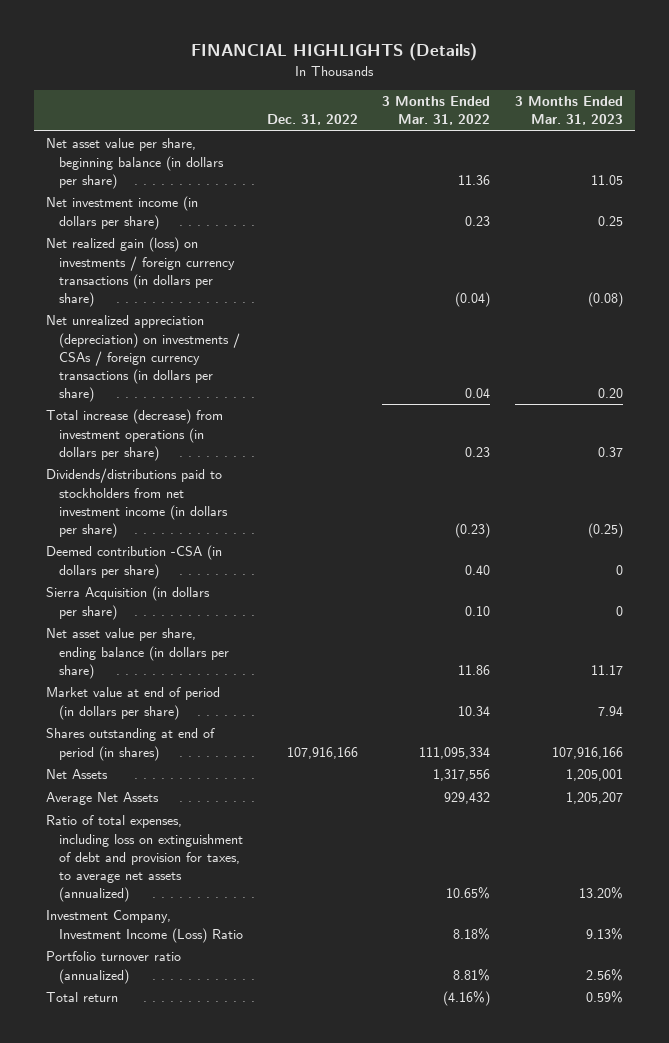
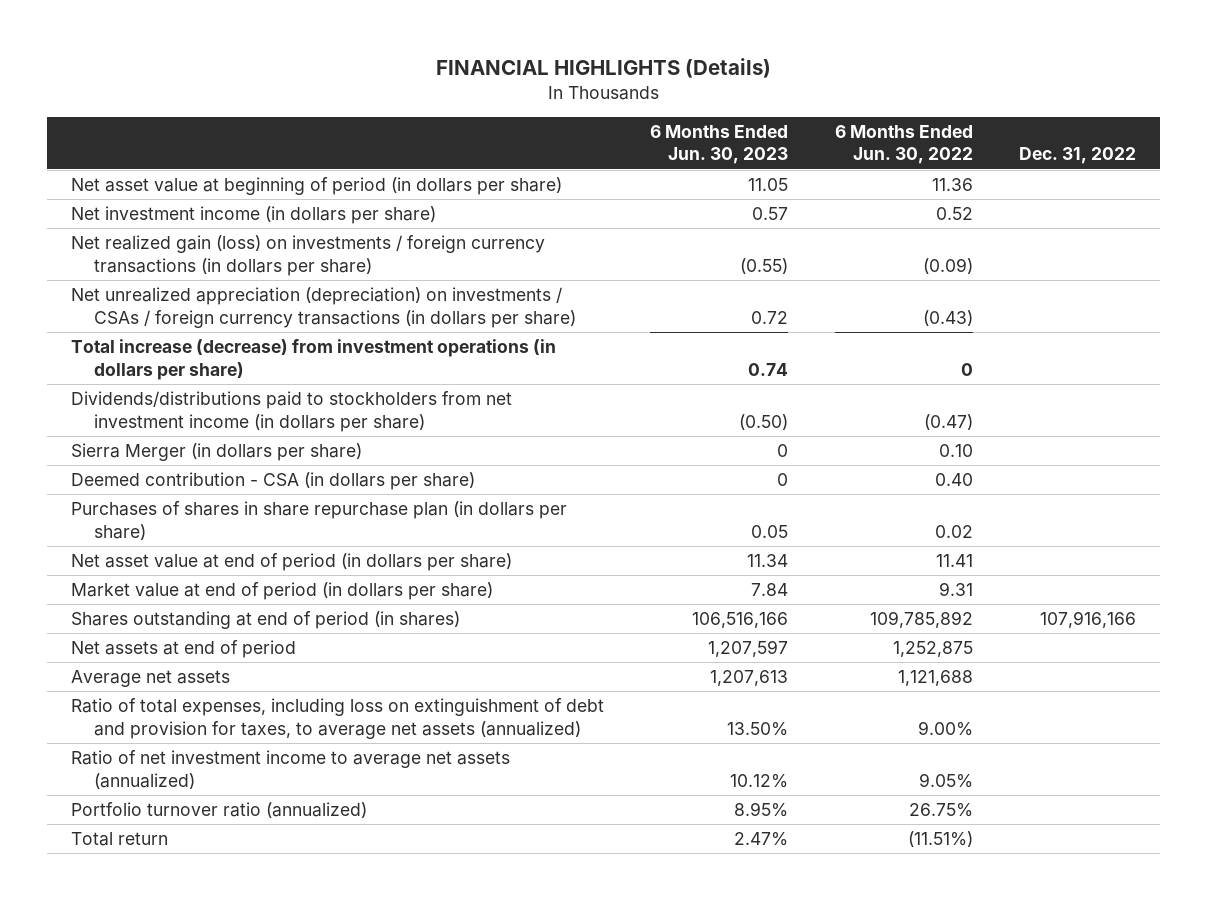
- | Dec. 31, 2022 | 3 Months Ended Mar. 31, 2022 | 3 Months Ended Mar. 31, 2023
+ | 6 Months Ended Jun. 30, 2023 | 6 Months Ended Jun. 30, 2022 | Dec. 31, 2022
- Net asset value per share, beginning balance (in dollars per share) | | 11.36 | 11.05
+ Net asset value at beginning of period (in dollars per share) | 11.05 | 11.36 |
- Deemed contribution -CSA (in dollars per share) | | 0.40 | 0
- Sierra Acquisition (in dollars per share) | | 0.10 | 0
- Net asset value per share, ending balance (in dollars per share) | | 11.86 | 11.17
+ Sierra Merger (in dollars per share) | 0 | 0.10 |
+ Deemed contribution - CSA (in dollars per share) | 0 | 0.40 |
+ Purchases of shares in share repurchase plan (in dollars per share) | 0.05 | 0.02 |
+ Net asset value at end of period (in dollars per share) | 11.34 | 11.41 |
- Net Assets | | 1,317,556 | 1,205,001
- Average Net Assets | | 929,432 | 1,205,207
+ Net assets at end of period | 1,207,597 | 1,252,875 |
+ Average net assets | 1,207,613 | 1,121,688 |
- Investment Company, Investment Income (Loss) Ratio | | 8.18% | 9.13%
+ Ratio of net investment income to average net assets (annualized) | 10.12% | 9.05% |

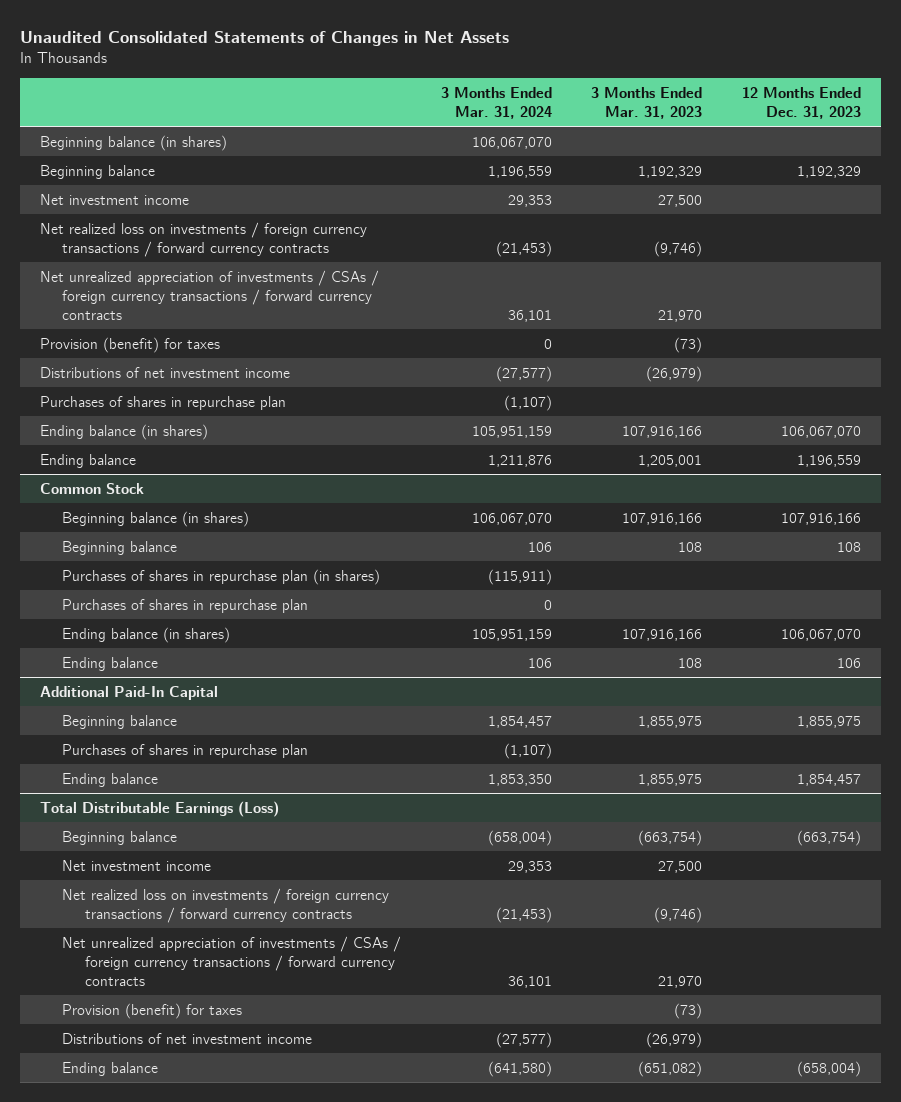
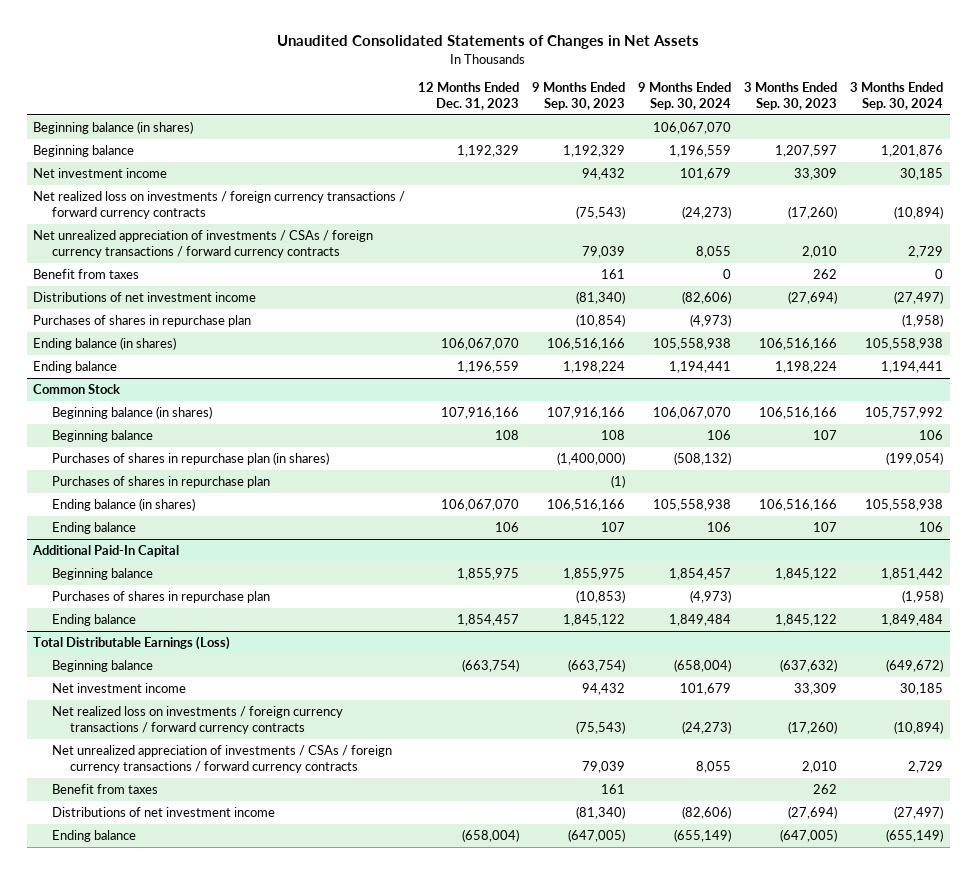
- | 3 Months Ended Mar. 31, 2024 | 3 Months Ended Mar. 31, 2023 | 12 Months Ended Dec. 31, 2023
+ | 12 Months Ended Dec. 31, 2023 | 9 Months Ended Sep. 30, 2023 | 9 Months Ended Sep. 30, 2024 | 3 Months Ended Sep. 30, 2023 | 3 Months Ended Sep. 30, 2024
- Provision (benefit) for taxes | 0 | (73) |
+ Benefit from taxes | | 161 | 0 | 262 | 0
@ Total Distributable Earnings (Loss)
- Provision (benefit) for taxes | | (73) |
+ Benefit from taxes | | 161 | | 262 |

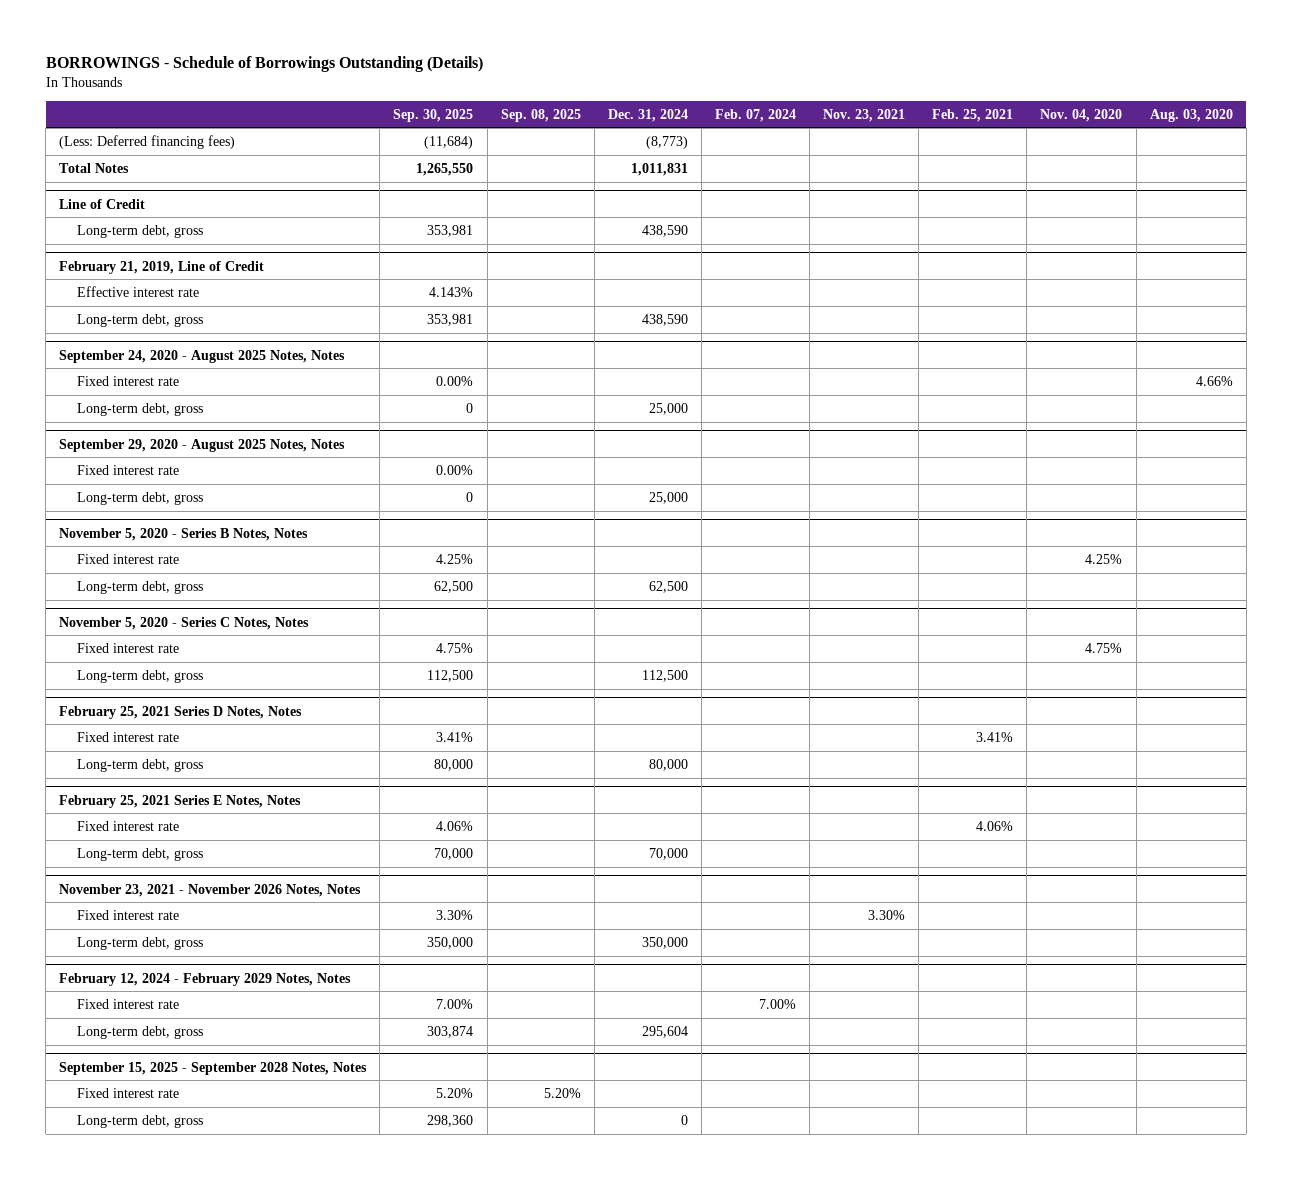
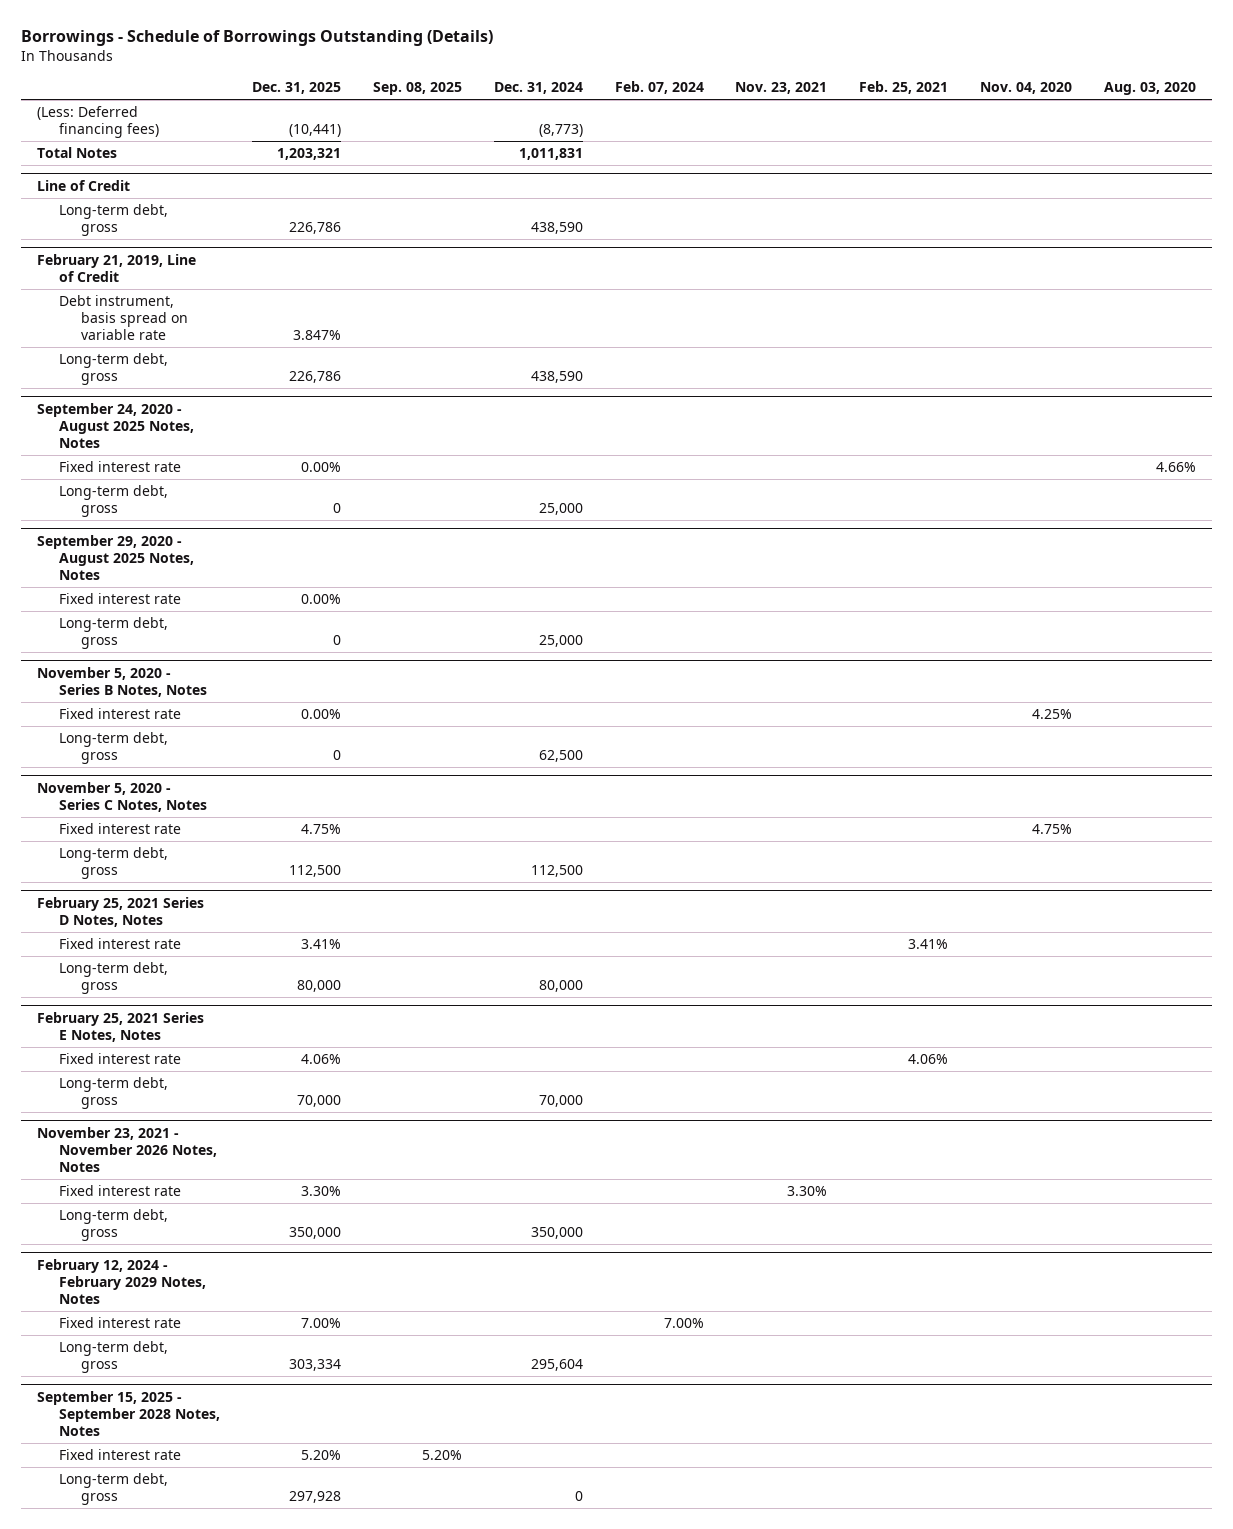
- BORROWINGS - Schedule of Borrowings Outstanding (Details)
+ Borrowings - Schedule of Borrowings Outstanding (Details)
- | Sep. 30, 2025 | Sep. 08, 2025 | Dec. 31, 2024 | Feb. 07, 2024 | Nov. 23, 2021 | Feb. 25, 2021 | Nov. 04, 2020 | Aug. 03, 2020
+ | Dec. 31, 2025 | Sep. 08, 2025 | Dec. 31, 2024 | Feb. 07, 2024 | Nov. 23, 2021 | Feb. 25, 2021 | Nov. 04, 2020 | Aug. 03, 2020
@ February 21, 2019, Line of Credit
- Effective interest rate | 4.143% | | | | | | |
+ Debt instrument, basis spread on variable rate | 3.847% | | | | | | |

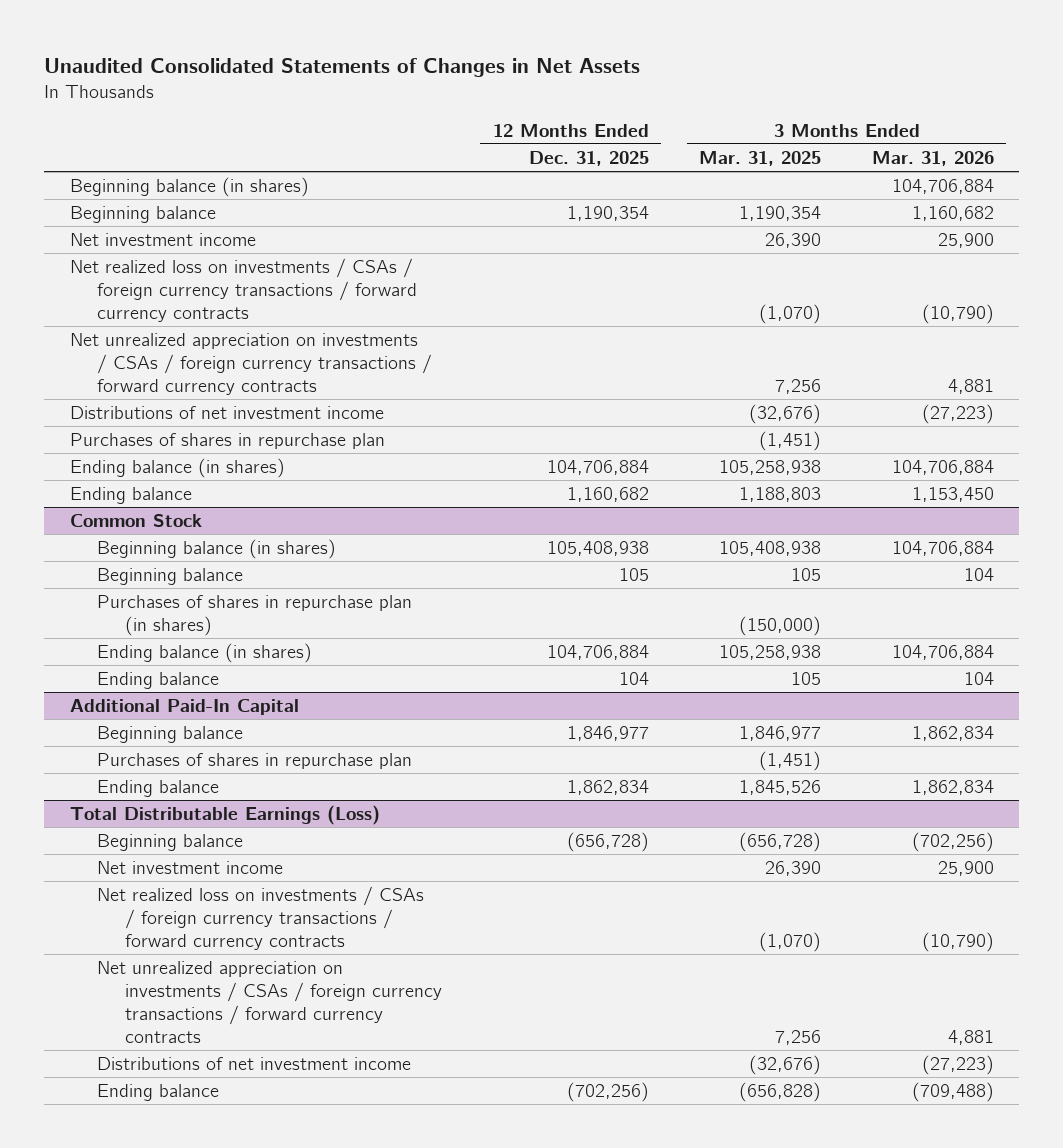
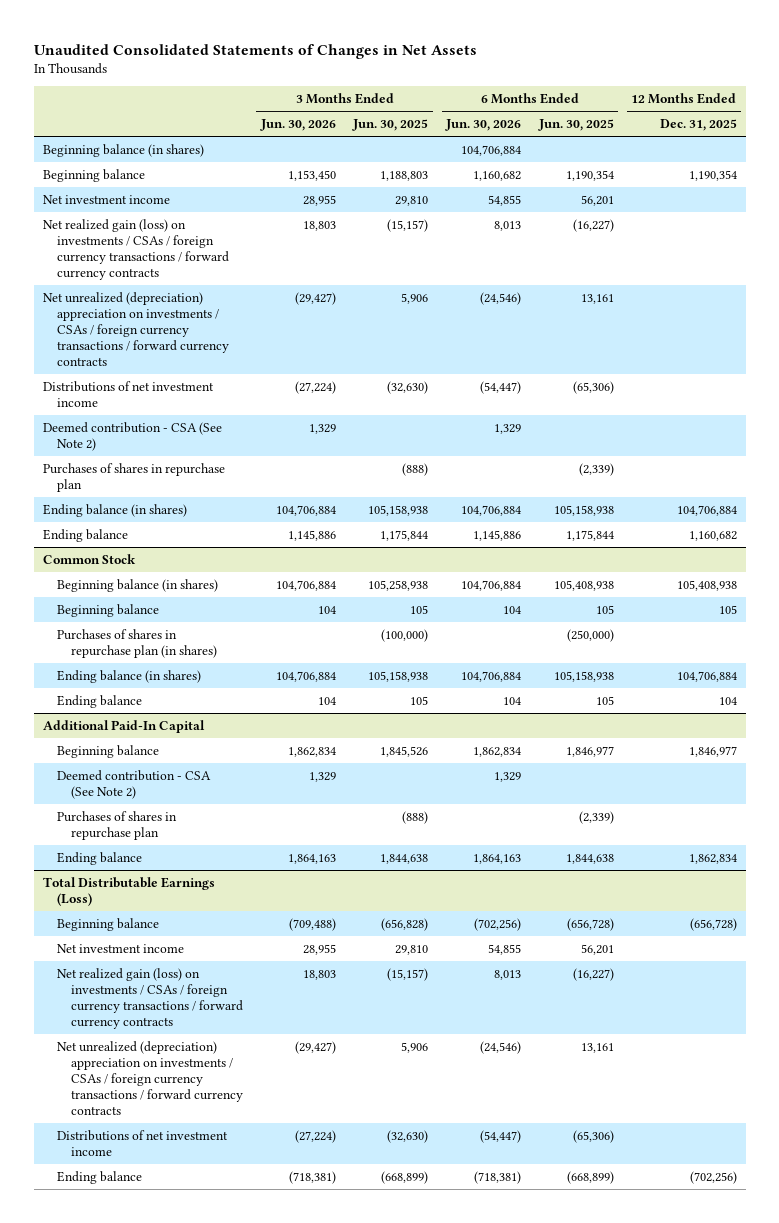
- | 12 Months Ended Dec. 31, 2025 | 3 Months Ended Mar. 31, 2025 | 3 Months Ended Mar. 31, 2026
+ | 3 Months Ended Jun. 30, 2026 | 3 Months Ended Jun. 30, 2025 | 6 Months Ended Jun. 30, 2026 | 6 Months Ended Jun. 30, 2025 | 12 Months Ended Dec. 31, 2025
- Net realized loss on investments / CSAs / foreign currency transactions / forward currency contracts | | (1,070) | (10,790)
- Net unrealized appreciation on investments / CSAs / foreign currency transactions / forward currency contracts | | 7,256 | 4,881
+ Net realized gain (loss) on investments / CSAs / foreign currency transactions / forward currency contracts | 18,803 | (15,157) | 8,013 | (16,227) |
+ Net unrealized (depreciation) appreciation on investments / CSAs / foreign currency transactions / forward currency contracts | (29,427) | 5,906 | (24,546) | 13,161 |
+ Deemed contribution - CSA (See Note 2) | 1,329 | | 1,329 | |
@ Additional Paid-In Capital
+ Deemed contribution - CSA (See Note 2) | 1,329 | | 1,329 | |
@ Total Distributable Earnings (Loss)
- Net realized loss on investments / CSAs / foreign currency transactions / forward currency contracts | | (1,070) | (10,790)
- Net unrealized appreciation on investments / CSAs / foreign currency transactions / forward currency contracts | | 7,256 | 4,881
+ Net realized gain (loss) on investments / CSAs / foreign currency transactions / forward currency contracts | 18,803 | (15,157) | 8,013 | (16,227) |
+ Net unrealized (depreciation) appreciation on investments / CSAs / foreign currency transactions / forward currency contracts | (29,427) | 5,906 | (24,546) | 13,161 |

